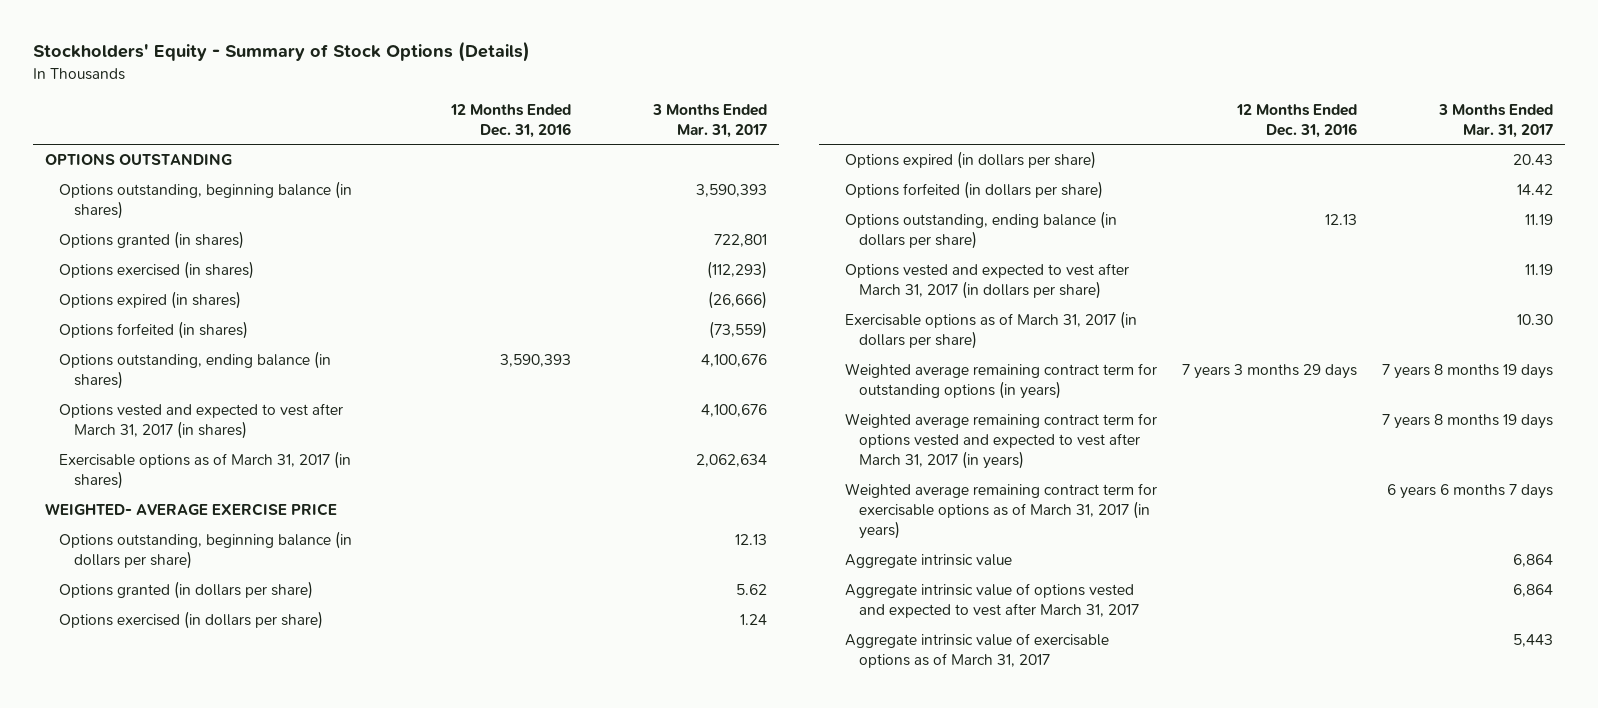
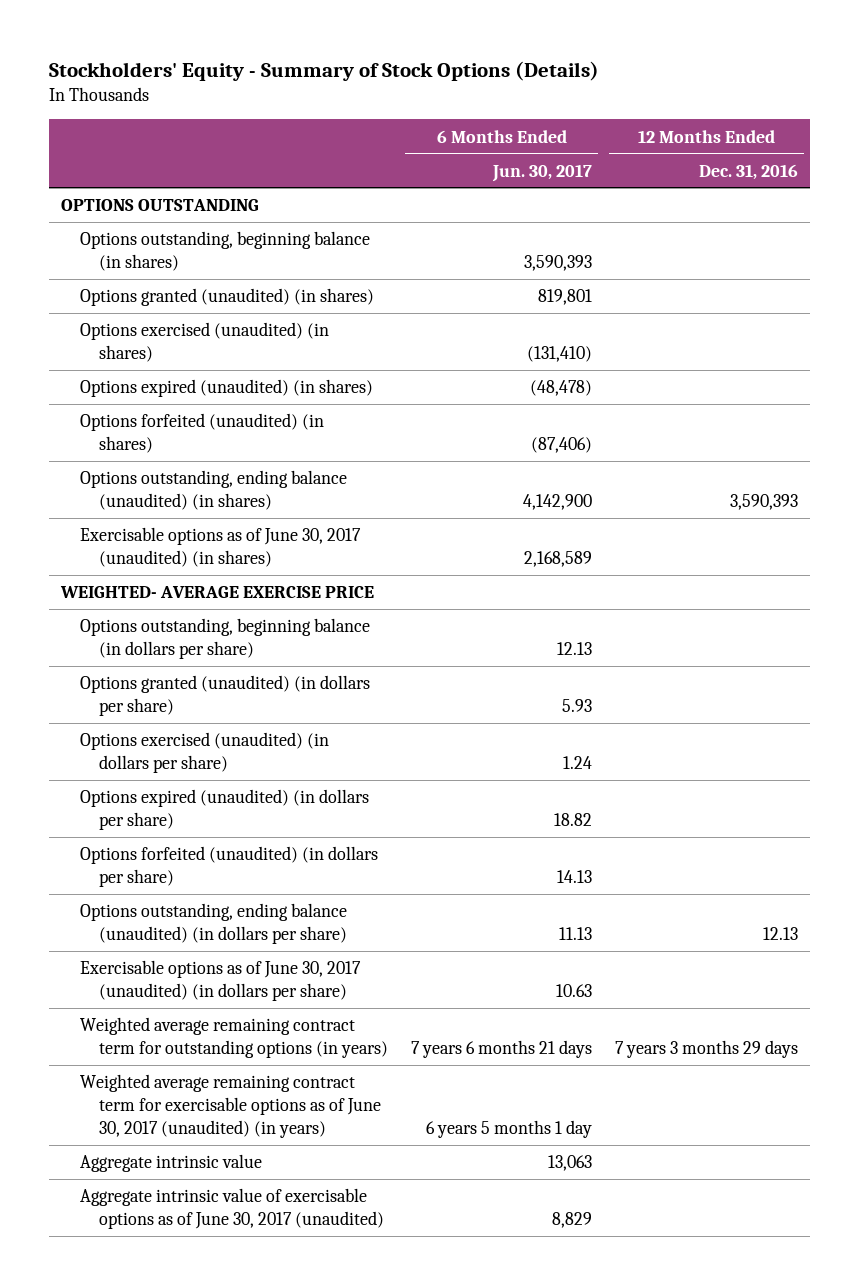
- | 12 Months Ended Dec. 31, 2016 | 3 Months Ended Mar. 31, 2017
+ | 6 Months Ended Jun. 30, 2017 | 12 Months Ended Dec. 31, 2016
- Options granted (in shares) | | 722,801
- Options exercised (in shares) | | (112,293)
- Options expired (in shares) | | (26,666)
- Options forfeited (in shares) | | (73,559)
- Options outstanding, ending balance (in shares) | 3,590,393 | 4,100,676
- Options vested and expected to vest after March 31, 2017 (in shares) | | 4,100,676
- Exercisable options as of March 31, 2017 (in shares) | | 2,062,634
+ Options granted (unaudited) (in shares) | 819,801 |
+ Options exercised (unaudited) (in shares) | (131,410) |
+ Options expired (unaudited) (in shares) | (48,478) |
+ Options forfeited (unaudited) (in shares) | (87,406) |
+ Options outstanding, ending balance (unaudited) (in shares) | 4,142,900 | 3,590,393
+ Exercisable options as of June 30, 2017 (unaudited) (in shares) | 2,168,589 |
- Options granted (in dollars per share) | | 5.62
- Options exercised (in dollars per share) | | 1.24
- Options expired (in dollars per share) | | 20.43
- Options forfeited (in dollars per share) | | 14.42
- Options outstanding, ending balance (in dollars per share) | 12.13 | 11.19
- Options vested and expected to vest after March 31, 2017 (in dollars per share) | | 11.19
- Exercisable options as of March 31, 2017 (in dollars per share) | | 10.30
+ Options granted (unaudited) (in dollars per share) | 5.93 |
+ Options exercised (unaudited) (in dollars per share) | 1.24 |
+ Options expired (unaudited) (in dollars per share) | 18.82 |
+ Options forfeited (unaudited) (in dollars per share) | 14.13 |
+ Options outstanding, ending balance (unaudited) (in dollars per share) | 11.13 | 12.13
+ Exercisable options as of June 30, 2017 (unaudited) (in dollars per share) | 10.63 |
- Weighted average remaining contract term for options vested and expected to vest after March 31, 2017 (in years) | | 7 years 8 months 19 days
- Weighted average remaining contract term for exercisable options as of March 31, 2017 (in years) | | 6 years 6 months 7 days
+ Weighted average remaining contract term for exercisable options as of June 30, 2017 (unaudited) (in years) | 6 years 5 months 1 day |
- Aggregate intrinsic value of options vested and expected to vest after March 31, 2017 | | 6,864
- Aggregate intrinsic value of exercisable options as of March 31, 2017 | | 5,443
+ Aggregate intrinsic value of exercisable options as of June 30, 2017 (unaudited) | 8,829 |

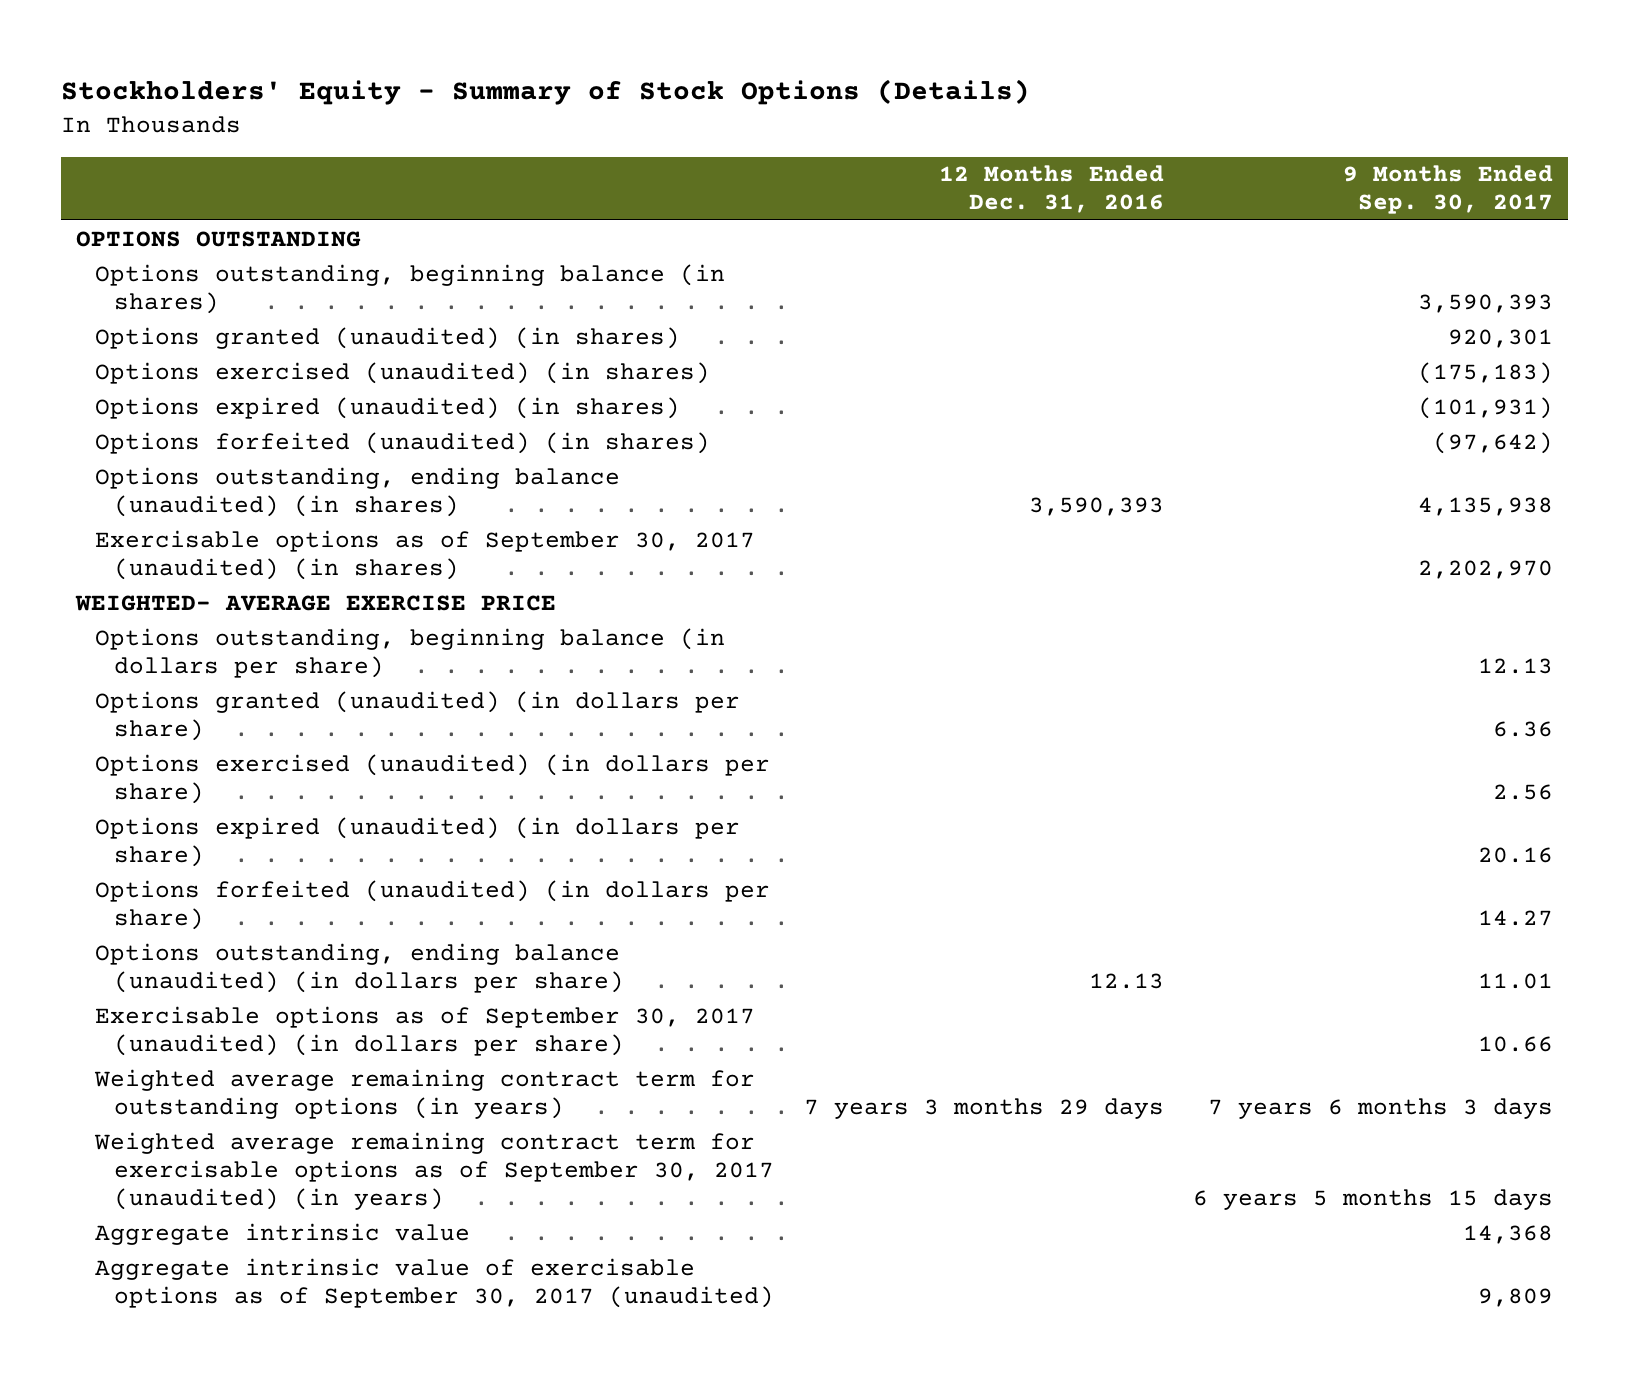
- | 6 Months Ended Jun. 30, 2017 | 12 Months Ended Dec. 31, 2016
+ | 12 Months Ended Dec. 31, 2016 | 9 Months Ended Sep. 30, 2017
- Exercisable options as of June 30, 2017 (unaudited) (in shares) | 2,168,589 |
+ Exercisable options as of September 30, 2017 (unaudited) (in shares) | | 2,202,970
- Exercisable options as of June 30, 2017 (unaudited) (in dollars per share) | 10.63 |
+ Exercisable options as of September 30, 2017 (unaudited) (in dollars per share) | | 10.66
- Weighted average remaining contract term for exercisable options as of June 30, 2017 (unaudited) (in years) | 6 years 5 months 1 day |
+ Weighted average remaining contract term for exercisable options as of September 30, 2017 (unaudited) (in years) | | 6 years 5 months 15 days
- Aggregate intrinsic value of exercisable options as of June 30, 2017 (unaudited) | 8,829 |
+ Aggregate intrinsic value of exercisable options as of September 30, 2017 (unaudited) | | 9,809

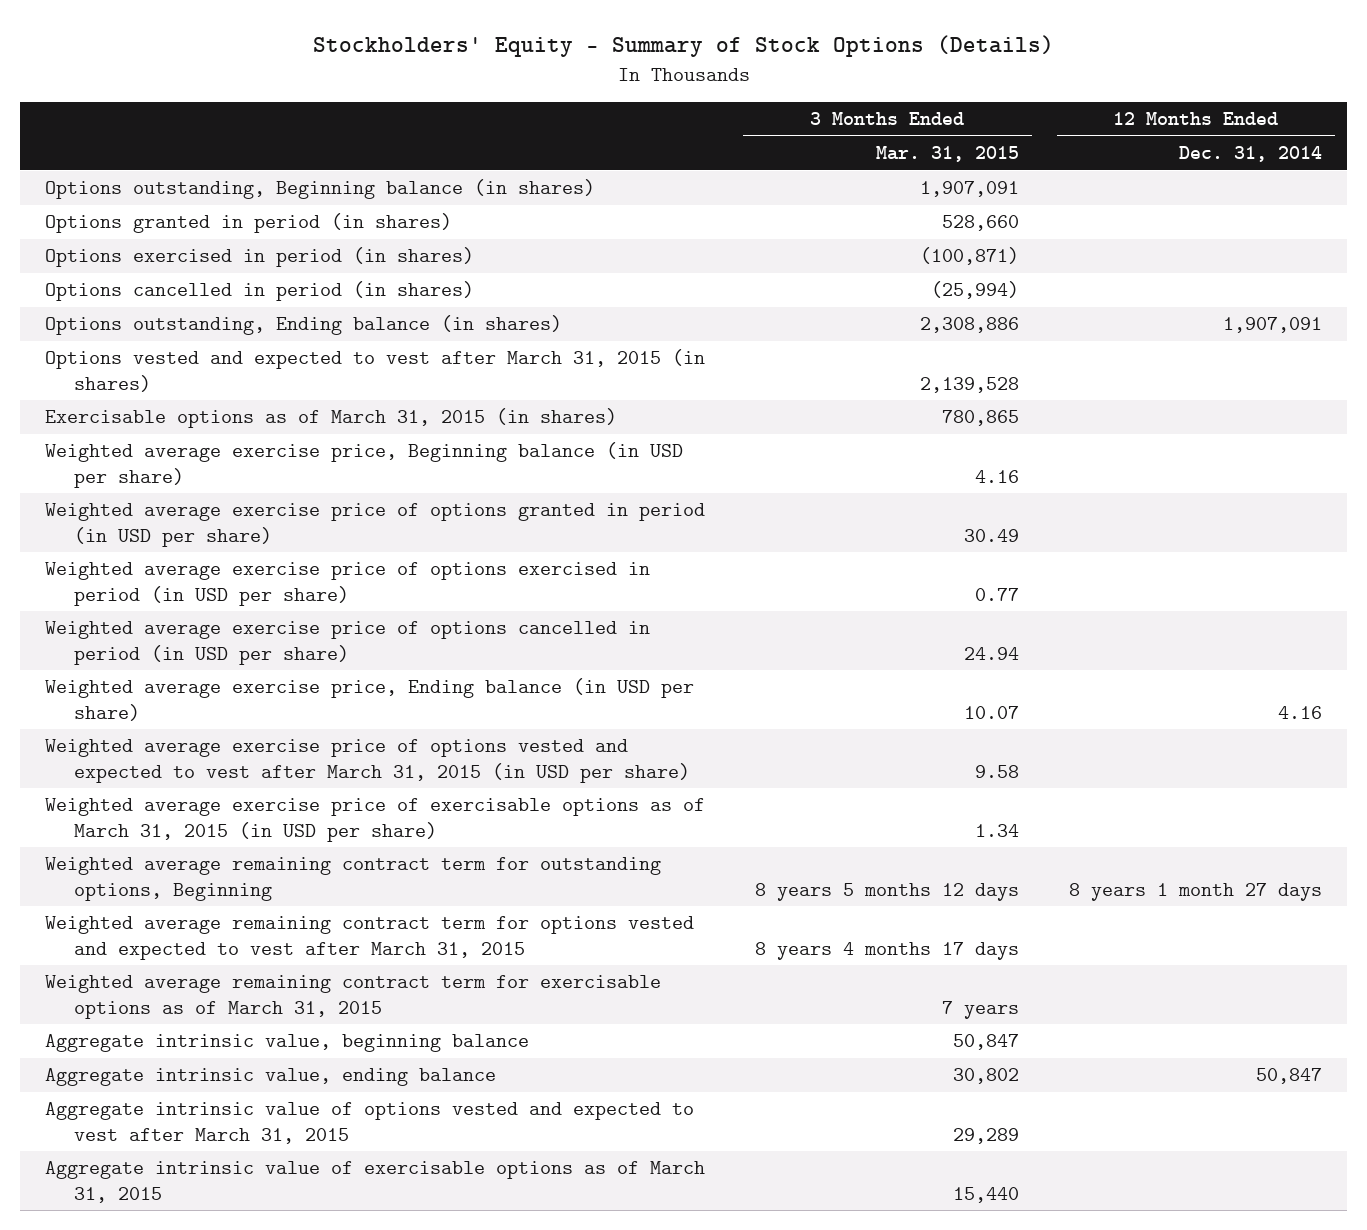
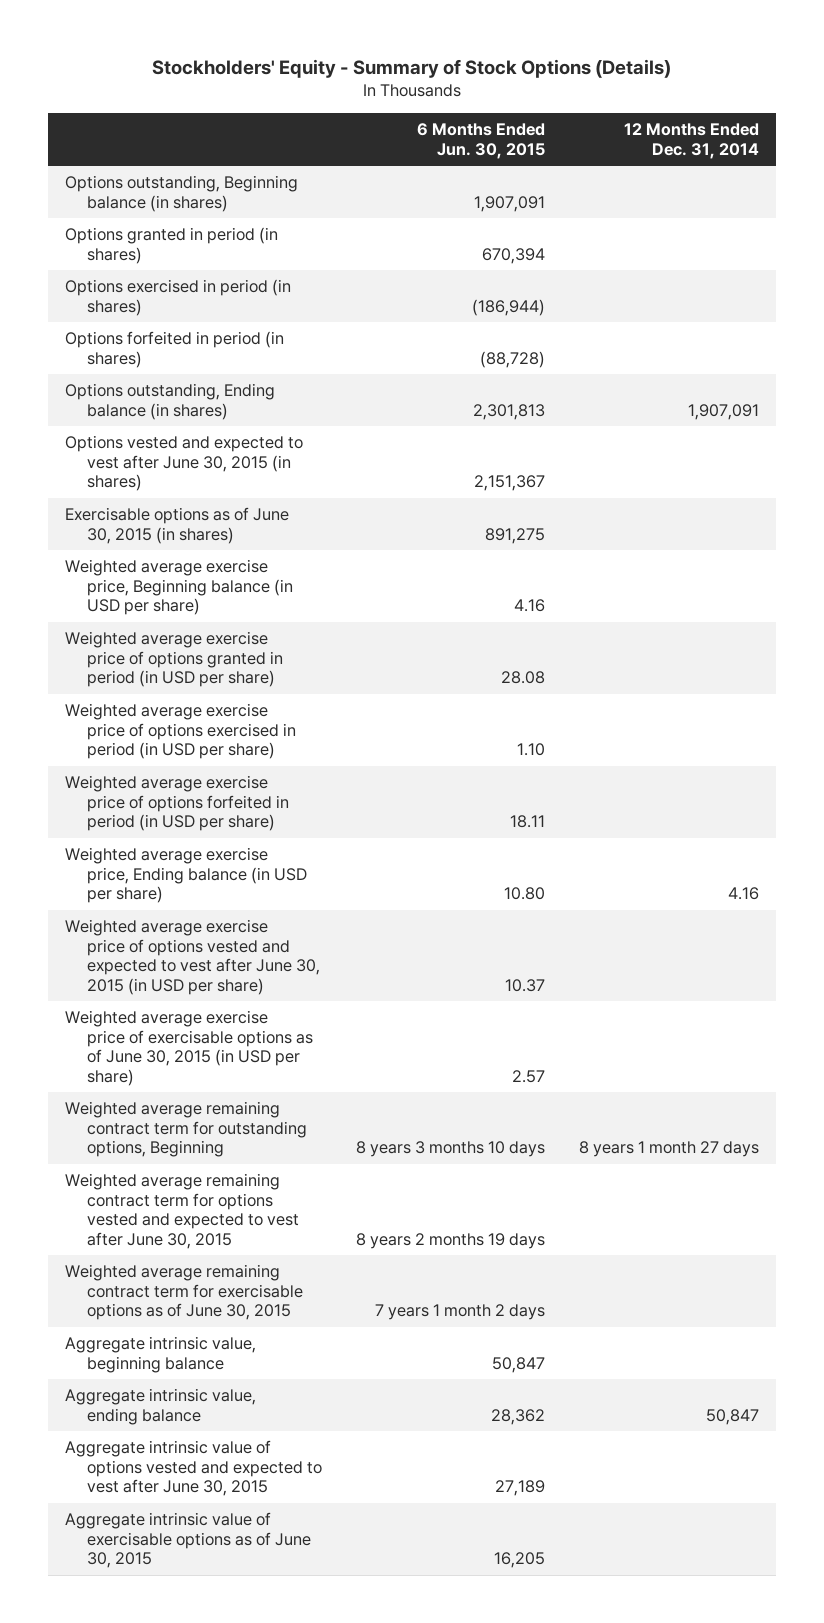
- | 3 Months Ended Mar. 31, 2015 | 12 Months Ended Dec. 31, 2014
+ | 6 Months Ended Jun. 30, 2015 | 12 Months Ended Dec. 31, 2014
- Options cancelled in period (in shares) | (25,994) |
+ Options forfeited in period (in shares) | (88,728) |
- Options vested and expected to vest after March 31, 2015 (in shares) | 2,139,528 |
- Exercisable options as of March 31, 2015 (in shares) | 780,865 |
+ Options vested and expected to vest after June 30, 2015 (in shares) | 2,151,367 |
+ Exercisable options as of June 30, 2015 (in shares) | 891,275 |
- Weighted average exercise price of options cancelled in period (in USD per share) | 24.94 |
+ Weighted average exercise price of options forfeited in period (in USD per share) | 18.11 |
- Weighted average exercise price of options vested and expected to vest after March 31, 2015 (in USD per share) | 9.58 |
- Weighted average exercise price of exercisable options as of March 31, 2015 (in USD per share) | 1.34 |
+ Weighted average exercise price of options vested and expected to vest after June 30, 2015 (in USD per share) | 10.37 |
+ Weighted average exercise price of exercisable options as of June 30, 2015 (in USD per share) | 2.57 |
- Weighted average remaining contract term for options vested and expected to vest after March 31, 2015 | 8 years 4 months 17 days |
- Weighted average remaining contract term for exercisable options as of March 31, 2015 | 7 years |
+ Weighted average remaining contract term for options vested and expected to vest after June 30, 2015 | 8 years 2 months 19 days |
+ Weighted average remaining contract term for exercisable options as of June 30, 2015 | 7 years 1 month 2 days |
- Aggregate intrinsic value of options vested and expected to vest after March 31, 2015 | 29,289 |
- Aggregate intrinsic value of exercisable options as of March 31, 2015 | 15,440 |
+ Aggregate intrinsic value of options vested and expected to vest after June 30, 2015 | 27,189 |
+ Aggregate intrinsic value of exercisable options as of June 30, 2015 | 16,205 |

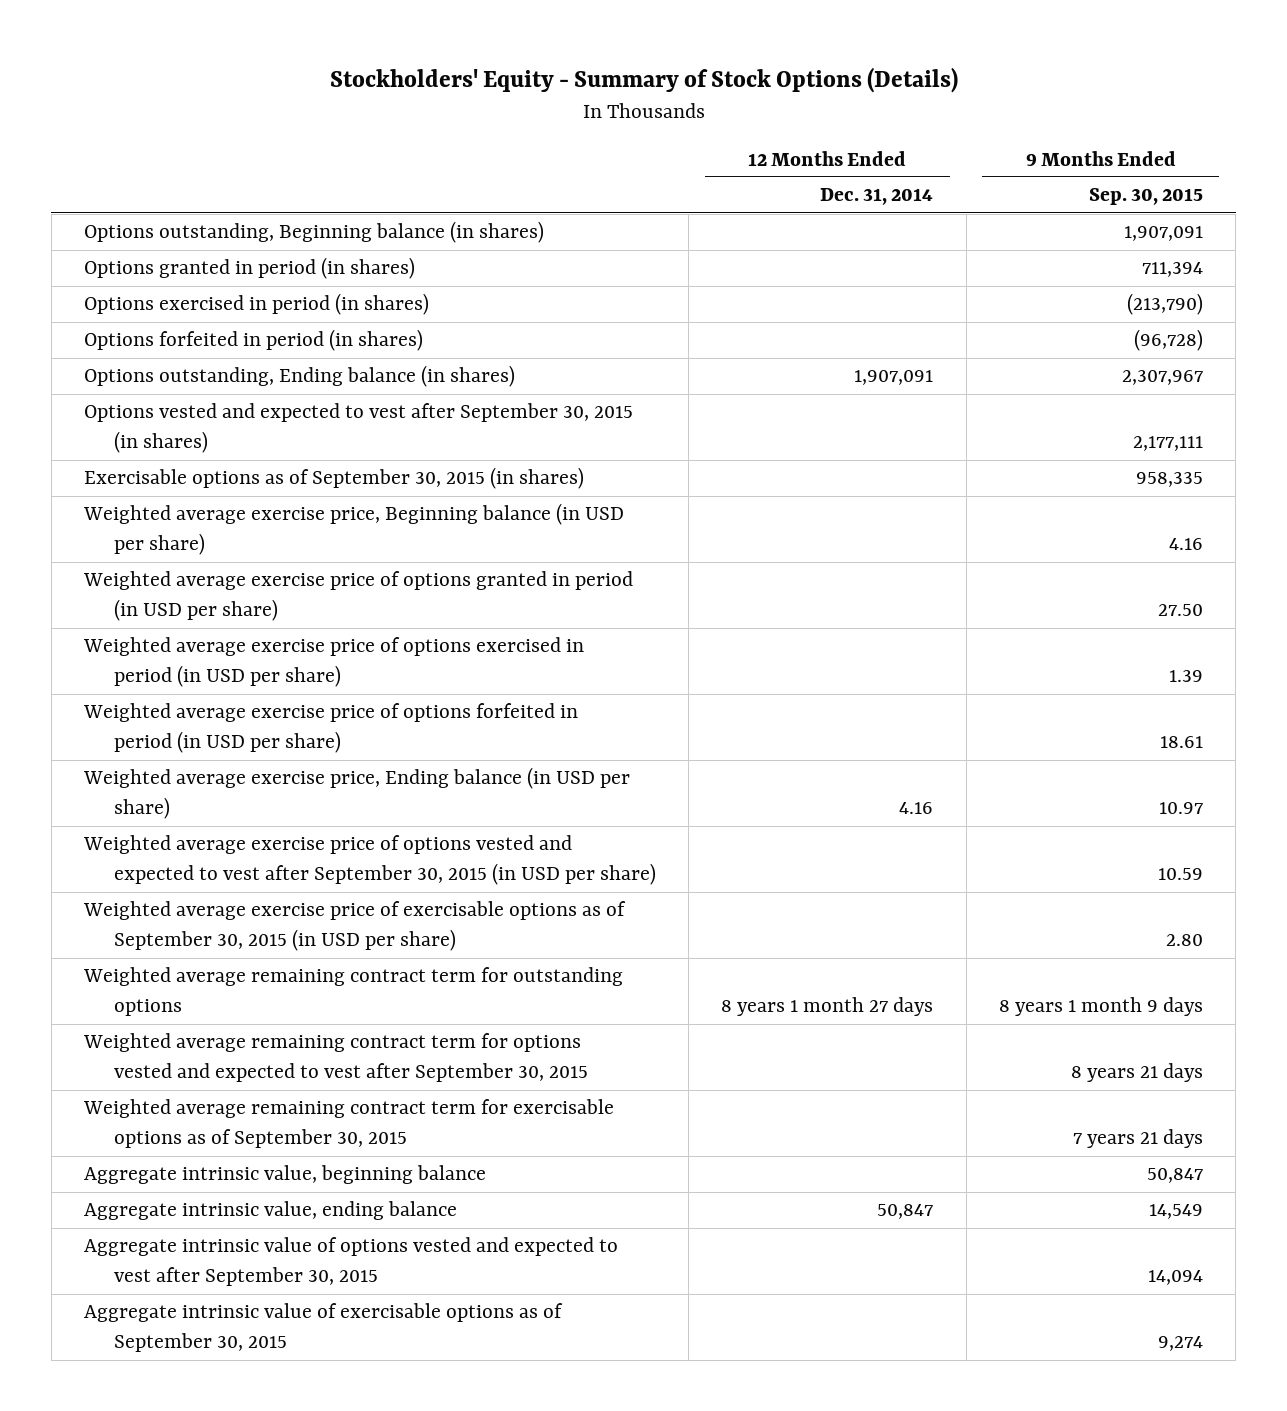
- | 6 Months Ended Jun. 30, 2015 | 12 Months Ended Dec. 31, 2014
+ | 12 Months Ended Dec. 31, 2014 | 9 Months Ended Sep. 30, 2015
- Options vested and expected to vest after June 30, 2015 (in shares) | 2,151,367 |
- Exercisable options as of June 30, 2015 (in shares) | 891,275 |
+ Options vested and expected to vest after September 30, 2015 (in shares) | | 2,177,111
+ Exercisable options as of September 30, 2015 (in shares) | | 958,335
- Weighted average exercise price of options vested and expected to vest after June 30, 2015 (in USD per share) | 10.37 |
- Weighted average exercise price of exercisable options as of June 30, 2015 (in USD per share) | 2.57 |
- Weighted average remaining contract term for outstanding options, Beginning | 8 years 3 months 10 days | 8 years 1 month 27 days
- Weighted average remaining contract term for options vested and expected to vest after June 30, 2015 | 8 years 2 months 19 days |
- Weighted average remaining contract term for exercisable options as of June 30, 2015 | 7 years 1 month 2 days |
+ Weighted average exercise price of options vested and expected to vest after September 30, 2015 (in USD per share) | | 10.59
+ Weighted average exercise price of exercisable options as of September 30, 2015 (in USD per share) | | 2.80
+ Weighted average remaining contract term for outstanding options | 8 years 1 month 27 days | 8 years 1 month 9 days
+ Weighted average remaining contract term for options vested and expected to vest after September 30, 2015 | | 8 years 21 days
+ Weighted average remaining contract term for exercisable options as of September 30, 2015 | | 7 years 21 days
- Aggregate intrinsic value of options vested and expected to vest after June 30, 2015 | 27,189 |
- Aggregate intrinsic value of exercisable options as of June 30, 2015 | 16,205 |
+ Aggregate intrinsic value of options vested and expected to vest after September 30, 2015 | | 14,094
+ Aggregate intrinsic value of exercisable options as of September 30, 2015 | | 9,274

